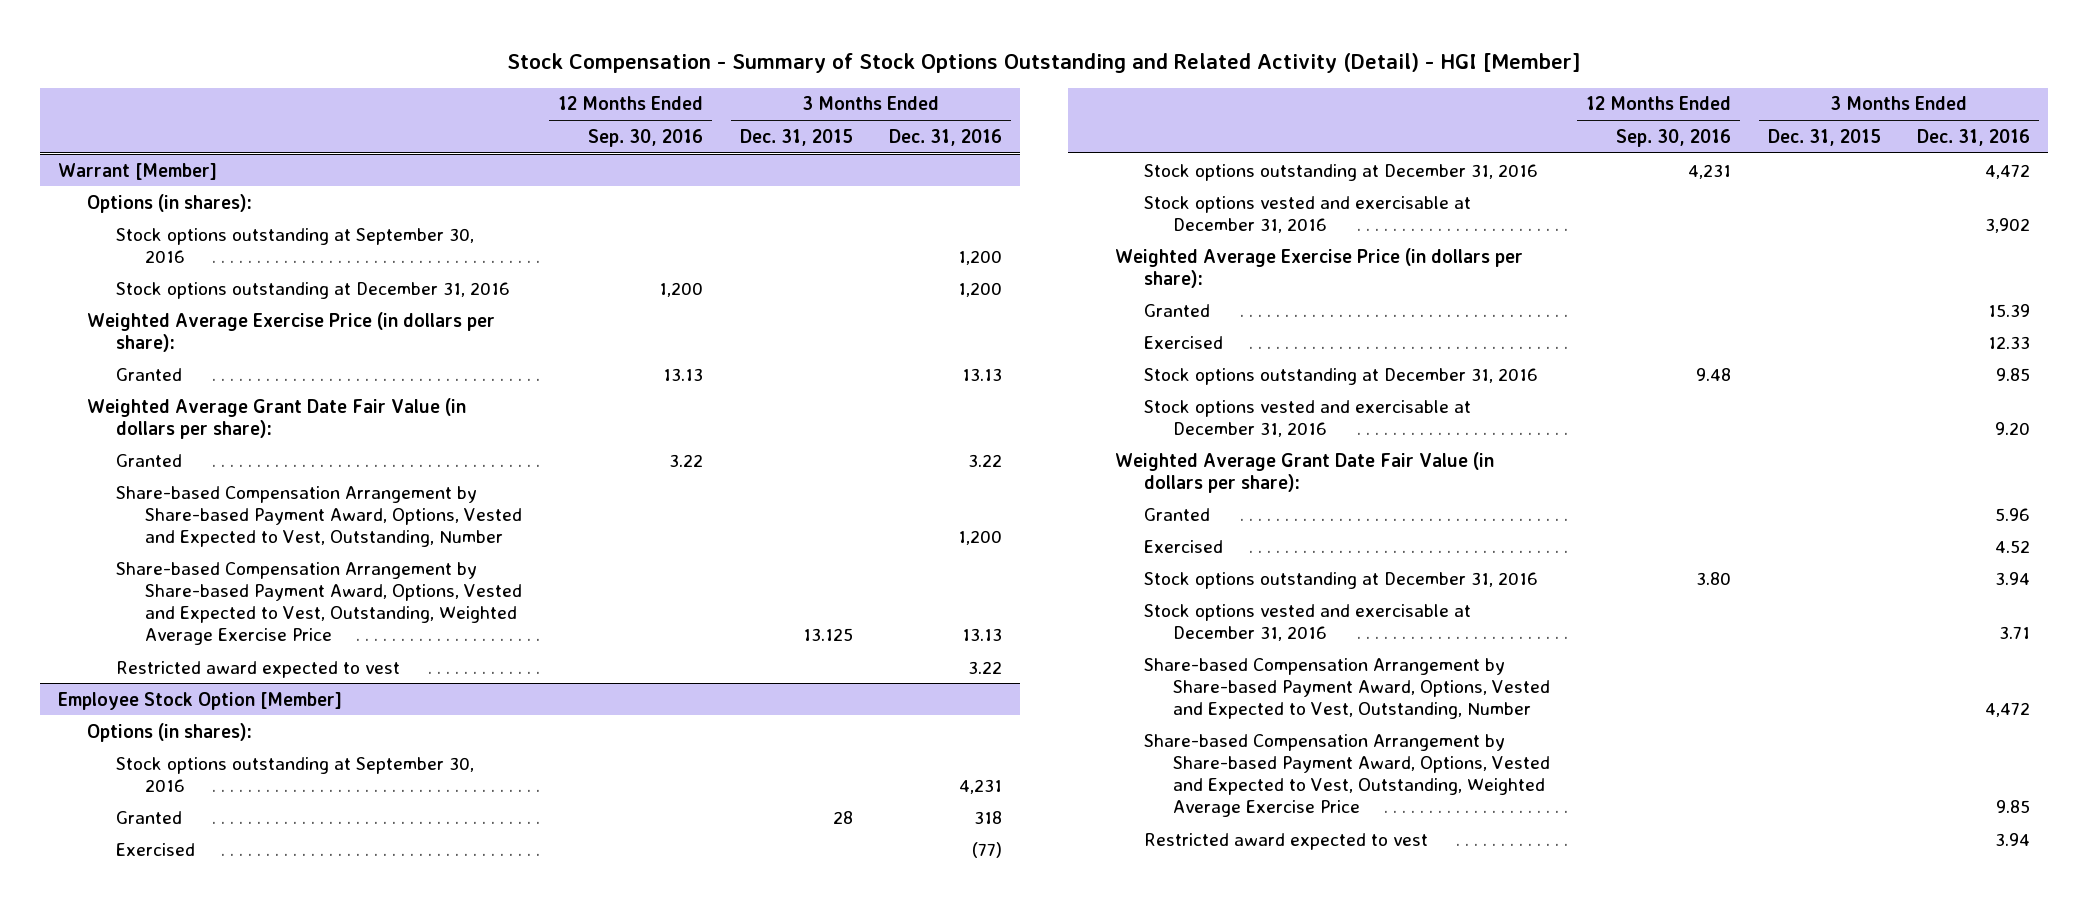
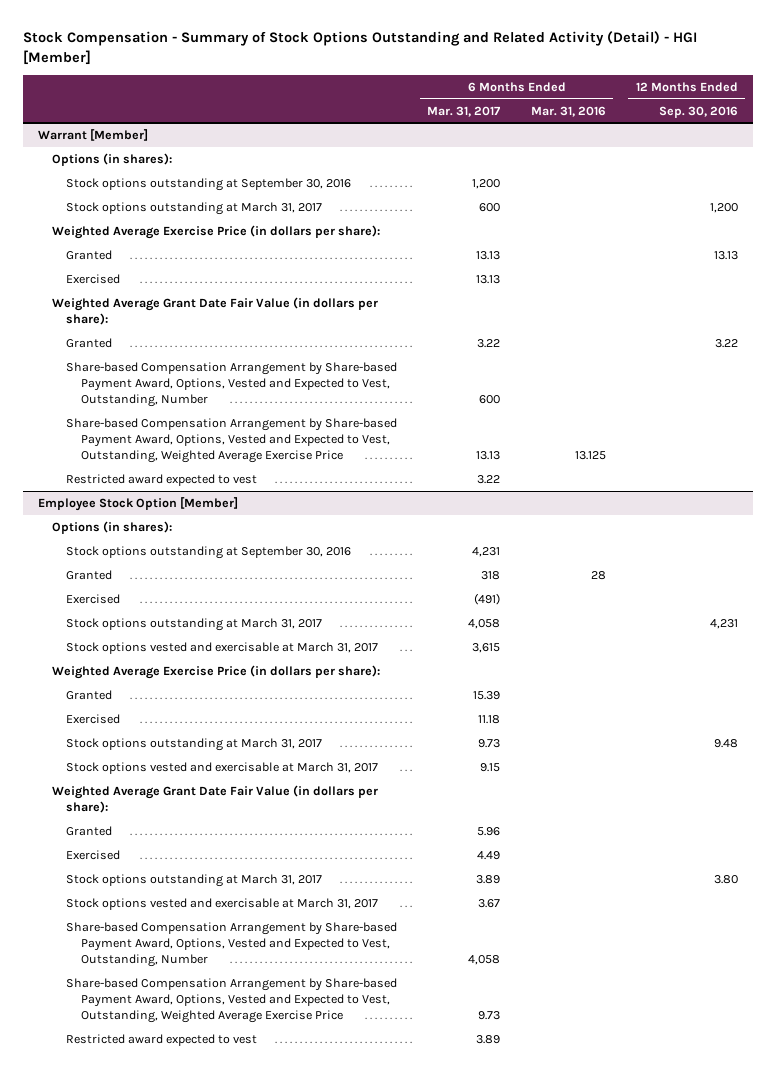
- | 12 Months Ended Sep. 30, 2016 | 3 Months Ended Dec. 31, 2015 | 3 Months Ended Dec. 31, 2016
+ | 6 Months Ended Mar. 31, 2017 | 6 Months Ended Mar. 31, 2016 | 12 Months Ended Sep. 30, 2016
@ Warrant [Member]
- Stock options outstanding at December 31, 2016 | 1,200 | | 1,200
+ Stock options outstanding at March 31, 2017 | 600 | | 1,200
+ Exercised | 13.13 | |
@ Employee Stock Option [Member]
- Stock options outstanding at December 31, 2016 | 4,231 | | 4,472
- Stock options vested and exercisable at December 31, 2016 | | | 3,902
+ Stock options outstanding at March 31, 2017 | 4,058 | | 4,231
+ Stock options vested and exercisable at March 31, 2017 | 3,615 | |
- Stock options outstanding at December 31, 2016 | 9.48 | | 9.85
- Stock options vested and exercisable at December 31, 2016 | | | 9.20
+ Stock options outstanding at March 31, 2017 | 9.73 | | 9.48
+ Stock options vested and exercisable at March 31, 2017 | 9.15 | |
- Stock options outstanding at December 31, 2016 | 3.80 | | 3.94
- Stock options vested and exercisable at December 31, 2016 | | | 3.71
+ Stock options outstanding at March 31, 2017 | 3.89 | | 3.80
+ Stock options vested and exercisable at March 31, 2017 | 3.67 | |

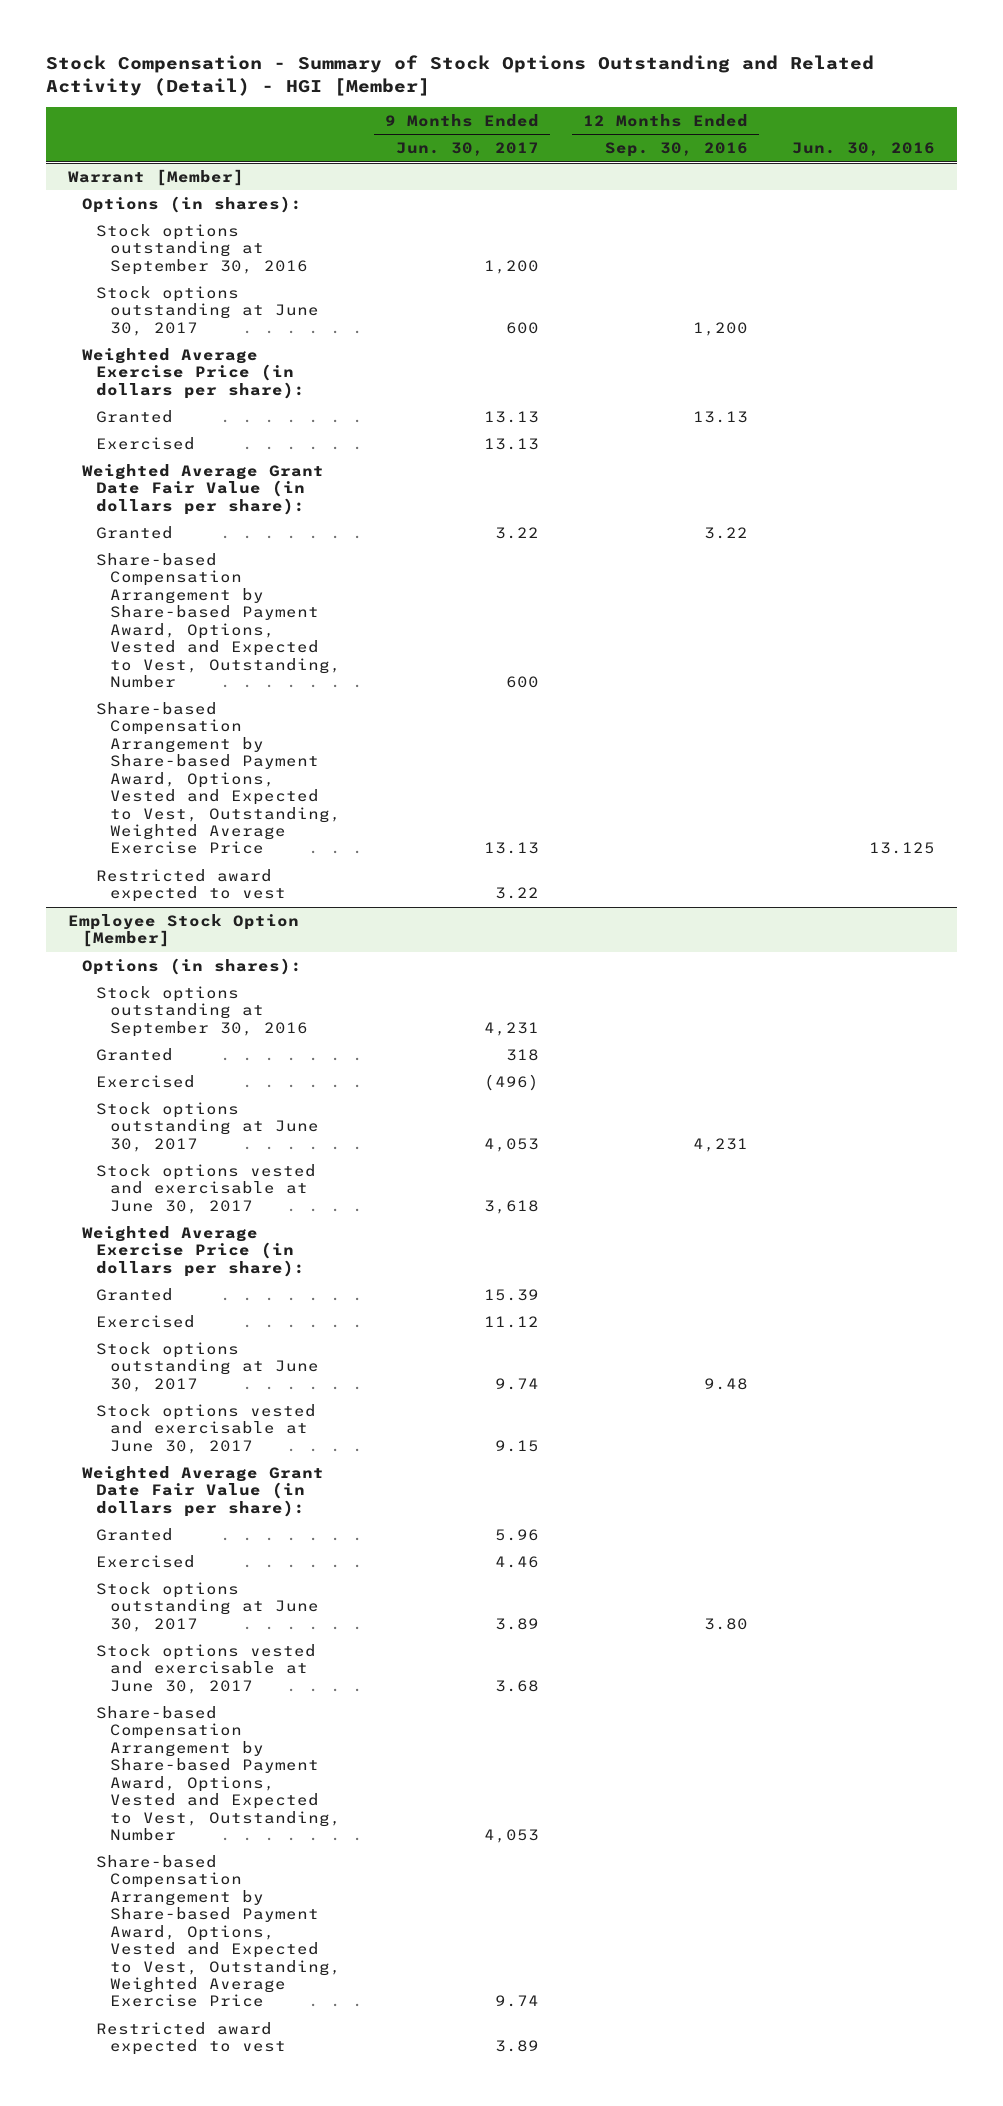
- | 6 Months Ended Mar. 31, 2017 | 6 Months Ended Mar. 31, 2016 | 12 Months Ended Sep. 30, 2016
+ | 9 Months Ended Jun. 30, 2017 | 12 Months Ended Sep. 30, 2016 | Jun. 30, 2016
@ Warrant [Member]
- Stock options outstanding at March 31, 2017 | 600 | | 1,200
+ Stock options outstanding at June 30, 2017 | 600 | 1,200 |
@ Employee Stock Option [Member]
- Stock options outstanding at March 31, 2017 | 4,058 | | 4,231
- Stock options vested and exercisable at March 31, 2017 | 3,615 | |
+ Stock options outstanding at June 30, 2017 | 4,053 | 4,231 |
+ Stock options vested and exercisable at June 30, 2017 | 3,618 | |
- Stock options outstanding at March 31, 2017 | 9.73 | | 9.48
- Stock options vested and exercisable at March 31, 2017 | 9.15 | |
+ Stock options outstanding at June 30, 2017 | 9.74 | 9.48 |
+ Stock options vested and exercisable at June 30, 2017 | 9.15 | |
- Stock options outstanding at March 31, 2017 | 3.89 | | 3.80
- Stock options vested and exercisable at March 31, 2017 | 3.67 | |
+ Stock options outstanding at June 30, 2017 | 3.89 | 3.80 |
+ Stock options vested and exercisable at June 30, 2017 | 3.68 | |

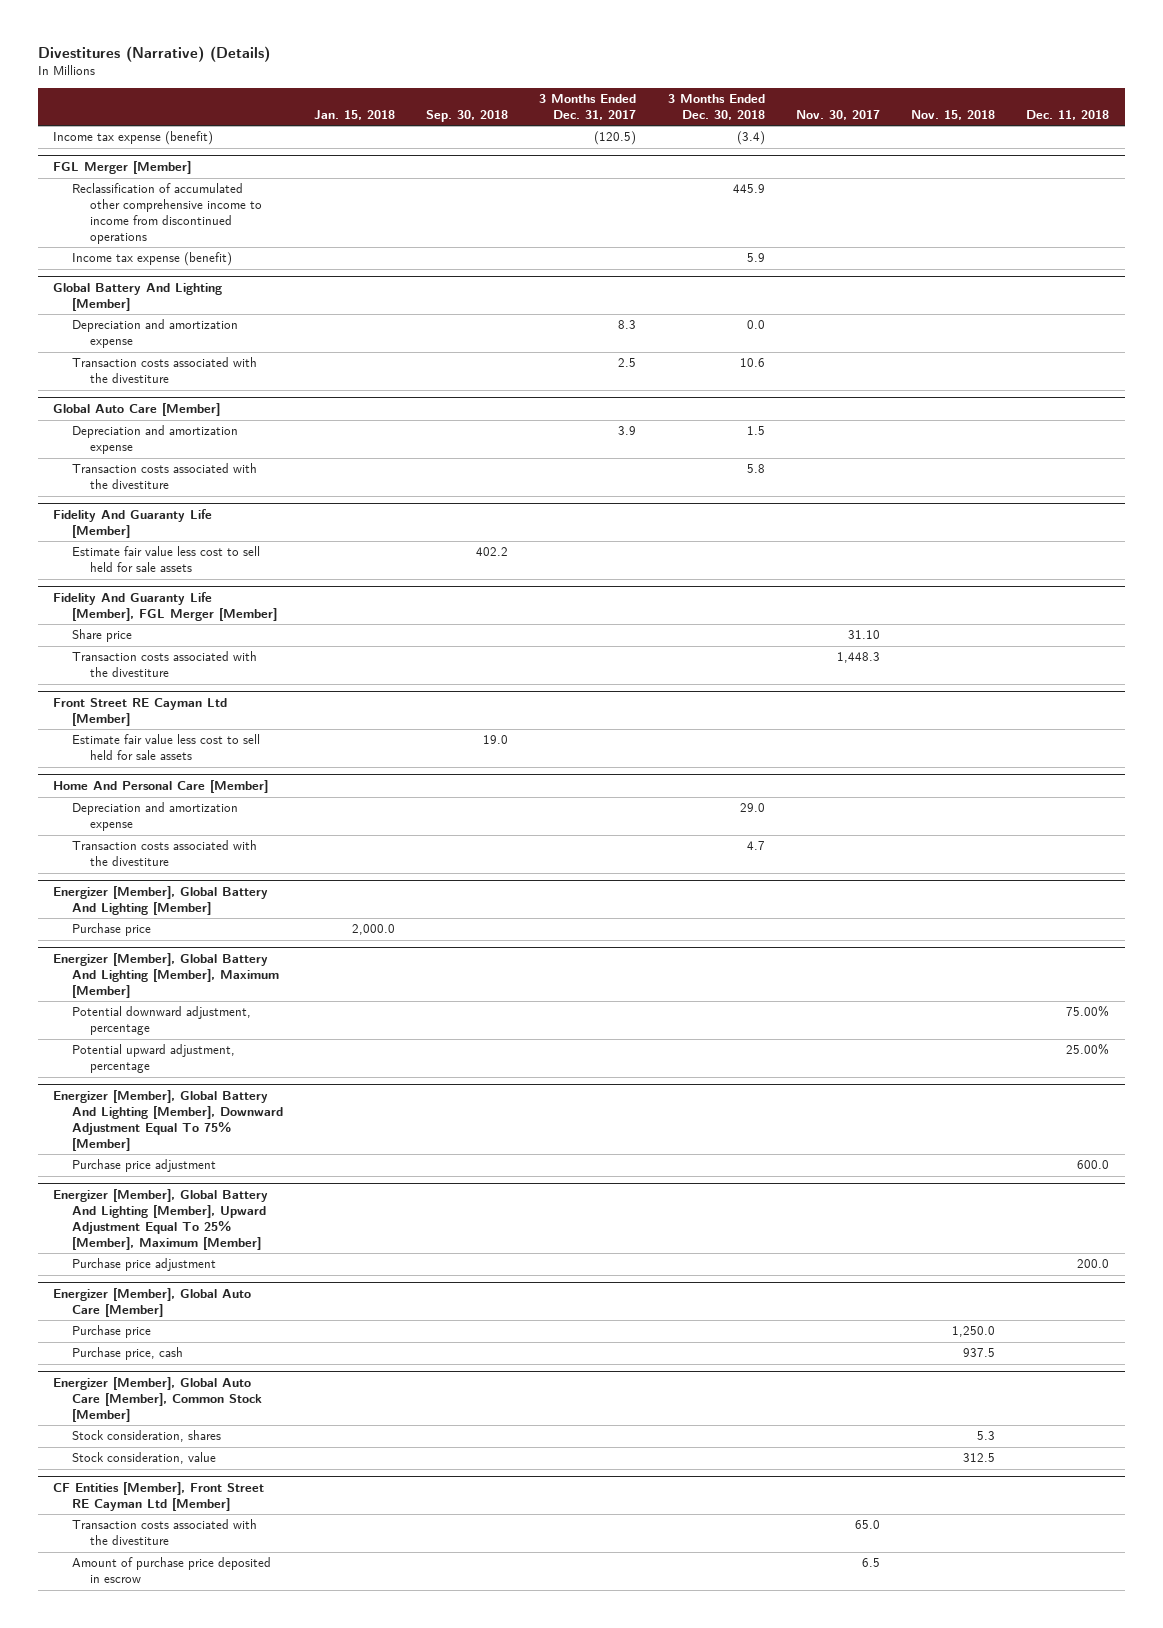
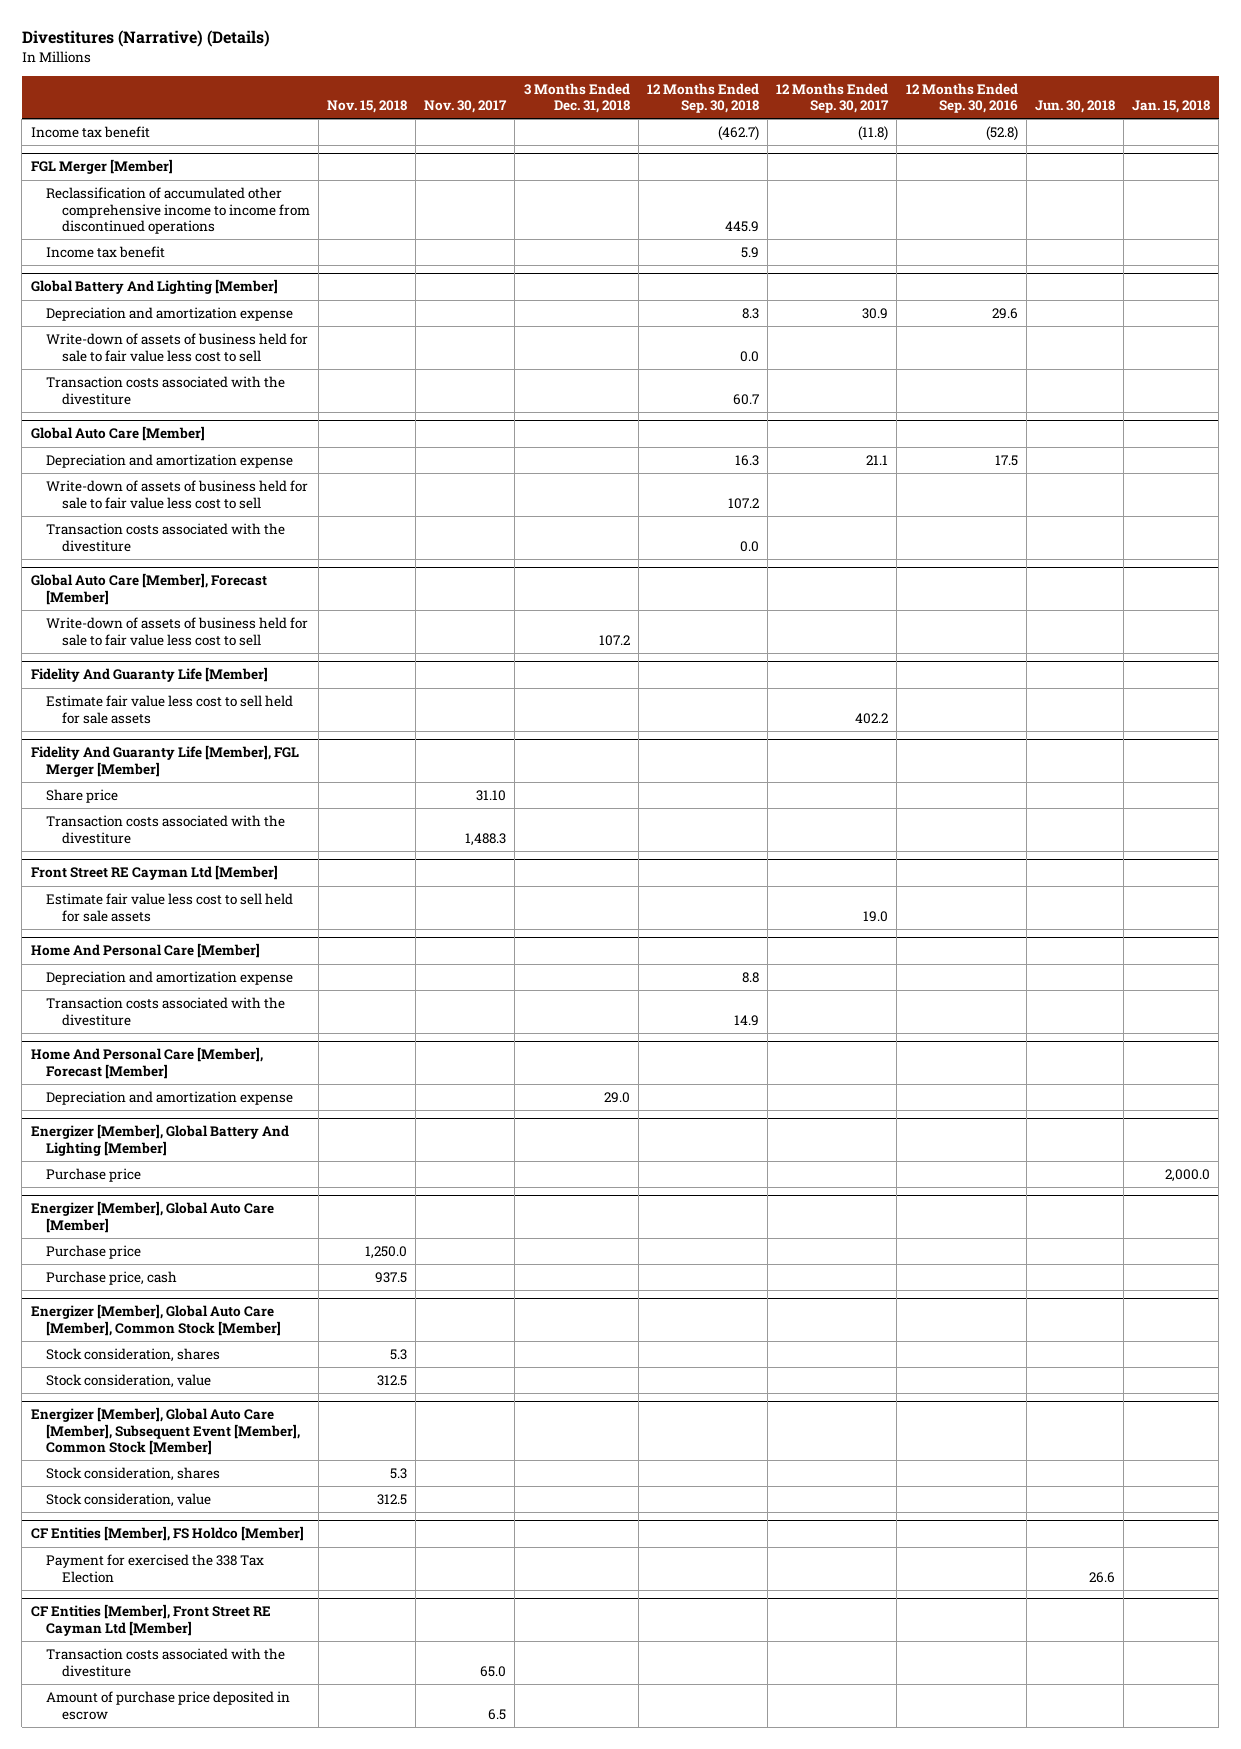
- | Jan. 15, 2018 | Sep. 30, 2018 | 3 Months Ended Dec. 31, 2017 | 3 Months Ended Dec. 30, 2018 | Nov. 30, 2017 | Nov. 15, 2018 | Dec. 11, 2018
+ | Nov. 15, 2018 | Nov. 30, 2017 | 3 Months Ended Dec. 31, 2018 | 12 Months Ended Sep. 30, 2018 | 12 Months Ended Sep. 30, 2017 | 12 Months Ended Sep. 30, 2016 | Jun. 30, 2018 | Jan. 15, 2018
- Income tax expense (benefit) | | | (120.5) | (3.4) | | |
+ Income tax benefit | | | | (462.7) | (11.8) | (52.8) | |
@ FGL Merger [Member]
- Income tax expense (benefit) | | | | 5.9 | | |
+ Income tax benefit | | | | 5.9 | | | |
@ Global Battery And Lighting [Member]
+ Write-down of assets of business held for sale to fair value less cost to sell | | | | 0.0 | | | |
@ Global Auto Care [Member]
+ Write-down of assets of business held for sale to fair value less cost to sell | | | | 107.2 | | | |
+ Global Auto Care [Member], Forecast [Member]
+ Write-down of assets of business held for sale to fair value less cost to sell | | | 107.2 | | | | |
@ Fidelity And Guaranty Life [Member], FGL Merger [Member]
- Transaction costs associated with the divestiture | | | | | 1,448.3 | |
+ Transaction costs associated with the divestiture | | 1,488.3 | | | | | |
+ Home And Personal Care [Member], Forecast [Member]
+ Depreciation and amortization expense | | | 29.0 | | | | |
- Energizer [Member], Global Battery And Lighting [Member], Maximum [Member]
- Potential downward adjustment, percentage | | | | | | | 75.00%
- Potential upward adjustment, percentage | | | | | | | 25.00%
- Energizer [Member], Global Battery And Lighting [Member], Downward Adjustment Equal To 75% [Member]
- Purchase price adjustment | | | | | | | 600.0
- Energizer [Member], Global Battery And Lighting [Member], Upward Adjustment Equal To 25% [Member], Maximum [Member]
- Purchase price adjustment | | | | | | | 200.0
+ Energizer [Member], Global Auto Care [Member], Subsequent Event [Member], Common Stock [Member]
+ Stock consideration, shares | 5.3 | | | | | | |
+ Stock consideration, value | 312.5 | | | | | | |
+ CF Entities [Member], FS Holdco [Member]
+ Payment for exercised the 338 Tax Election | | | | | | | 26.6 |

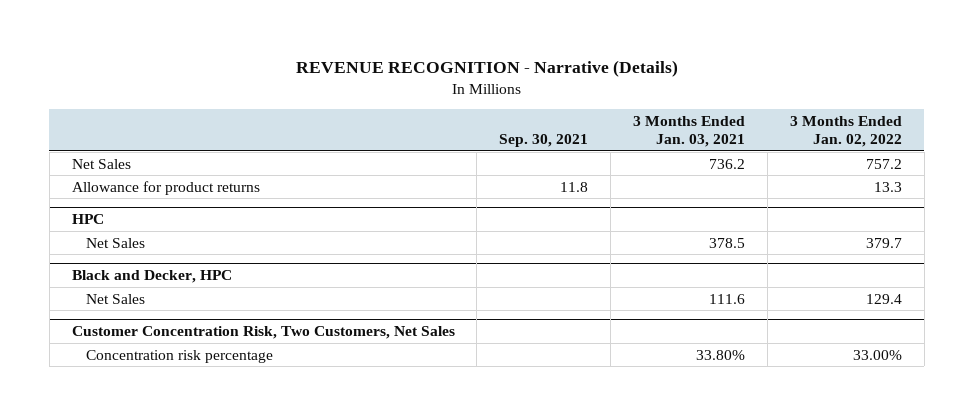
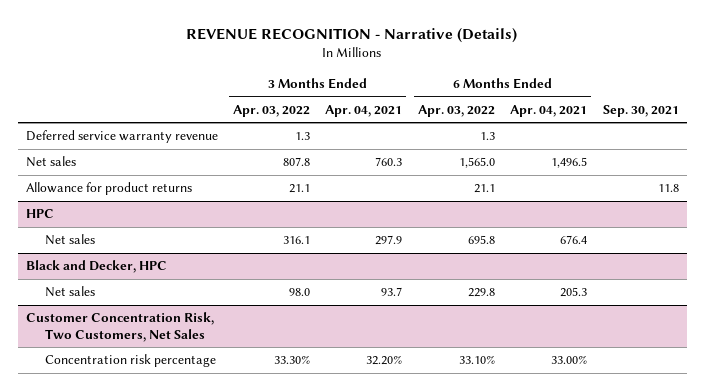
- | Sep. 30, 2021 | 3 Months Ended Jan. 03, 2021 | 3 Months Ended Jan. 02, 2022
+ | 3 Months Ended Apr. 03, 2022 | 3 Months Ended Apr. 04, 2021 | 6 Months Ended Apr. 03, 2022 | 6 Months Ended Apr. 04, 2021 | Sep. 30, 2021
- Net Sales | | 736.2 | 757.2
+ Deferred service warranty revenue | 1.3 | | 1.3 | |
+ Net sales | 807.8 | 760.3 | 1,565.0 | 1,496.5 |
@ HPC
- Net Sales | | 378.5 | 379.7
+ Net sales | 316.1 | 297.9 | 695.8 | 676.4 |
@ Black and Decker, HPC
- Net Sales | | 111.6 | 129.4
+ Net sales | 98.0 | 93.7 | 229.8 | 205.3 |

